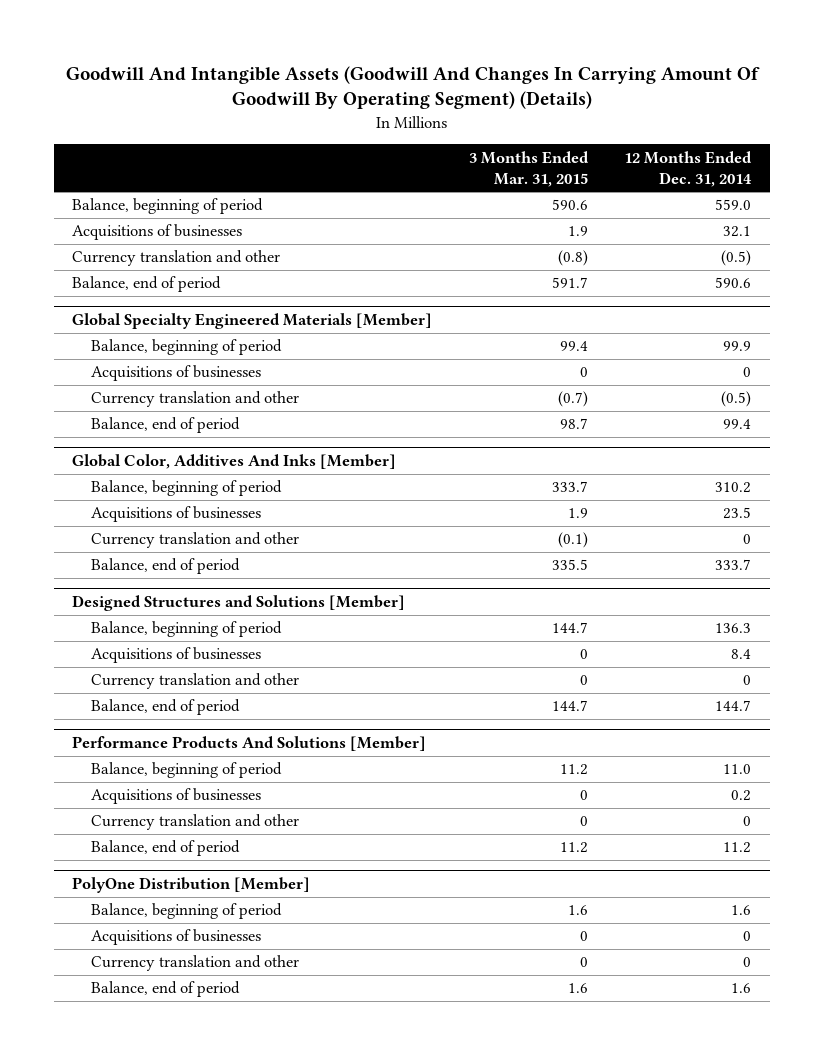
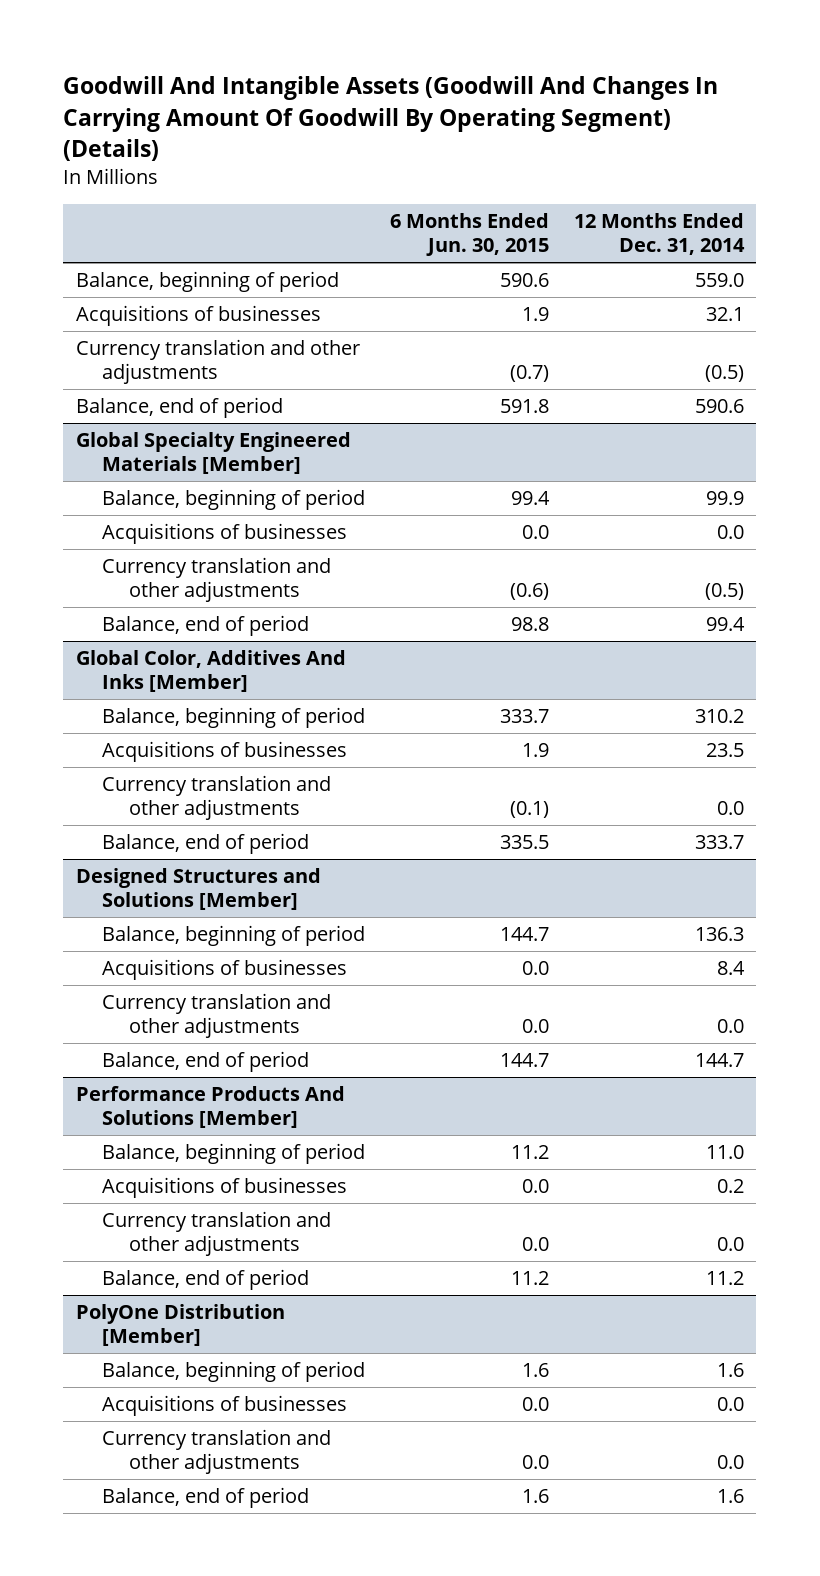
- | 3 Months Ended Mar. 31, 2015 | 12 Months Ended Dec. 31, 2014
+ | 6 Months Ended Jun. 30, 2015 | 12 Months Ended Dec. 31, 2014
- Currency translation and other | (0.8) | (0.5)
+ Currency translation and other adjustments | (0.7) | (0.5)
@ Global Specialty Engineered Materials [Member]
- Acquisitions of businesses | 0 | 0
- Currency translation and other | (0.7) | (0.5)
+ Acquisitions of businesses | 0.0 | 0.0
+ Currency translation and other adjustments | (0.6) | (0.5)
@ Global Color, Additives And Inks [Member]
- Currency translation and other | (0.1) | 0
+ Currency translation and other adjustments | (0.1) | 0.0
@ Designed Structures and Solutions [Member]
- Currency translation and other | 0 | 0
+ Currency translation and other adjustments | 0.0 | 0.0
@ Performance Products And Solutions [Member]
- Currency translation and other | 0 | 0
+ Currency translation and other adjustments | 0.0 | 0.0
@ PolyOne Distribution [Member]
- Acquisitions of businesses | 0 | 0
- Currency translation and other | 0 | 0
+ Acquisitions of businesses | 0.0 | 0.0
+ Currency translation and other adjustments | 0.0 | 0.0

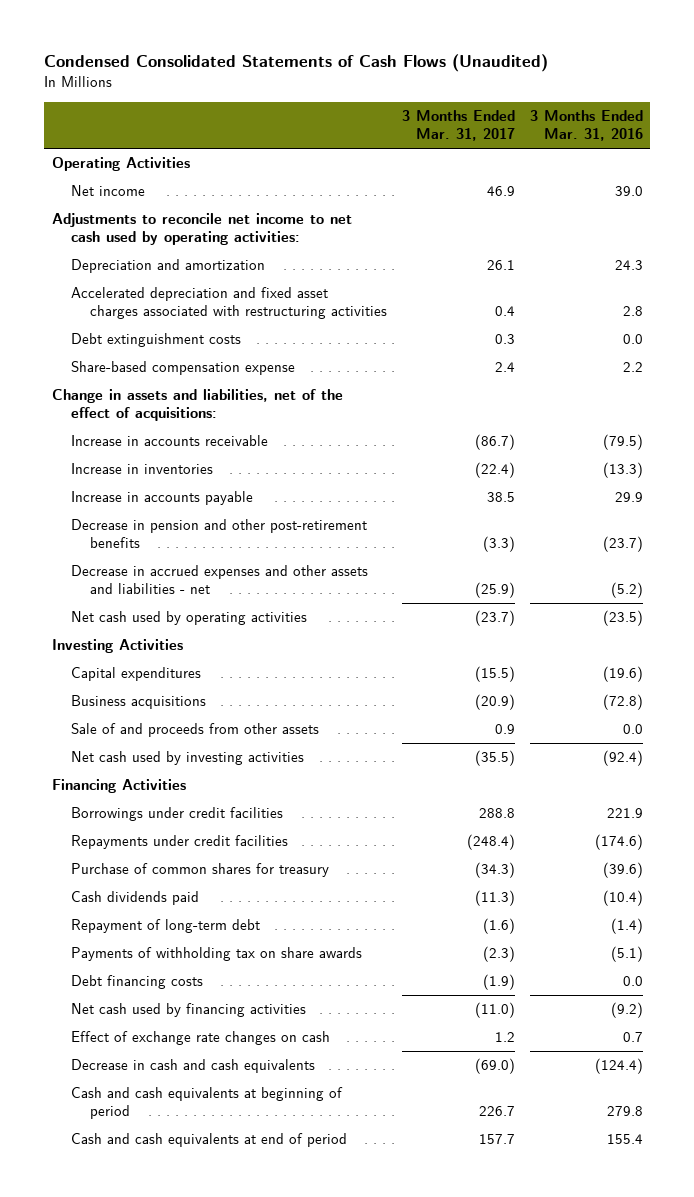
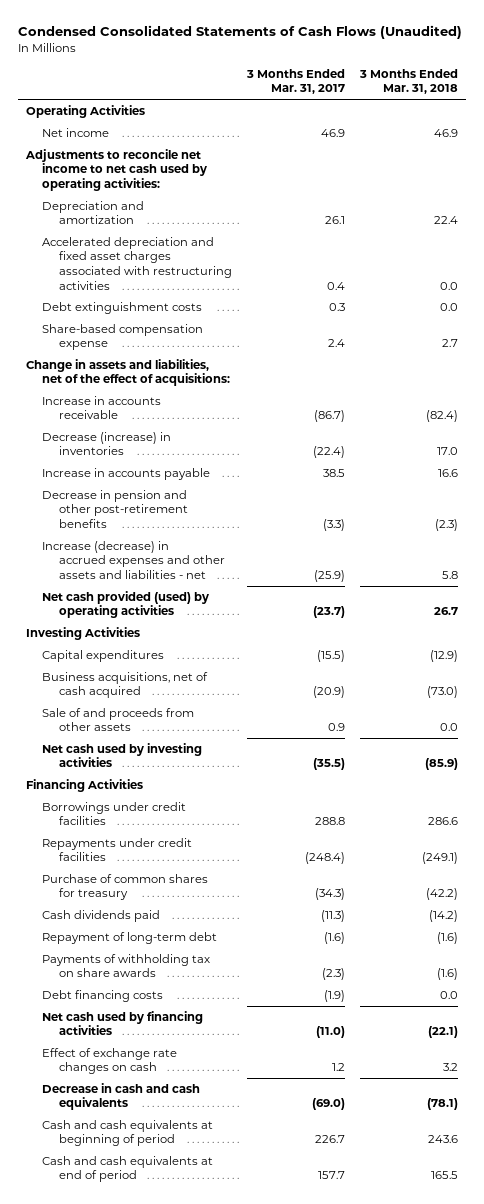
- | 3 Months Ended Mar. 31, 2017 | 3 Months Ended Mar. 31, 2016
+ | 3 Months Ended Mar. 31, 2017 | 3 Months Ended Mar. 31, 2018
- Increase in inventories | (22.4) | (13.3)
+ Decrease (increase) in inventories | (22.4) | 17.0
- Decrease in accrued expenses and other assets and liabilities - net | (25.9) | (5.2)
- Net cash used by operating activities | (23.7) | (23.5)
+ Increase (decrease) in accrued expenses and other assets and liabilities - net | (25.9) | 5.8
+ Net cash provided (used) by operating activities | (23.7) | 26.7
- Business acquisitions | (20.9) | (72.8)
+ Business acquisitions, net of cash acquired | (20.9) | (73.0)

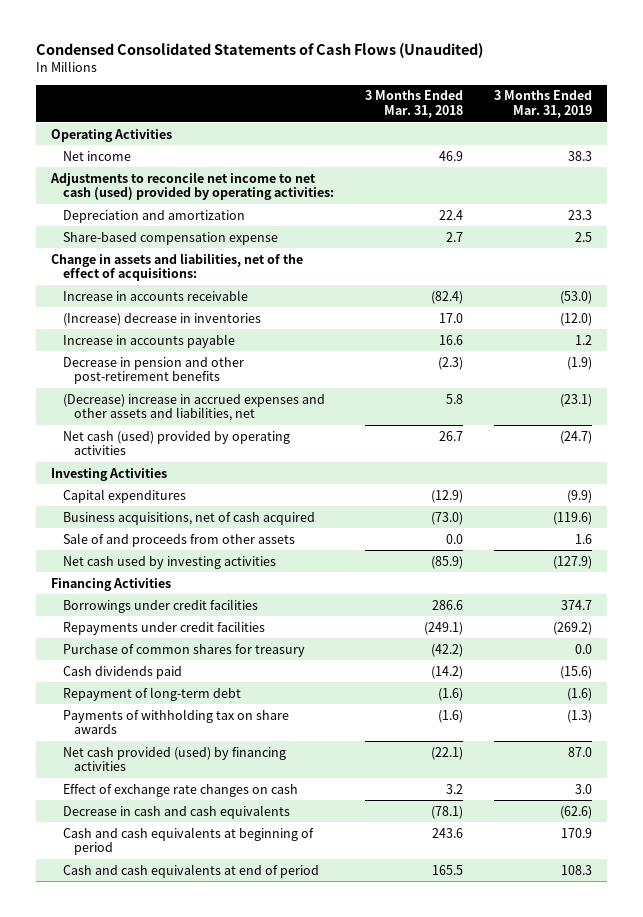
- | 3 Months Ended Mar. 31, 2017 | 3 Months Ended Mar. 31, 2018
+ | 3 Months Ended Mar. 31, 2018 | 3 Months Ended Mar. 31, 2019
- Adjustments to reconcile net income to net cash used by operating activities:
+ Adjustments to reconcile net income to net cash (used) provided by operating activities:
- Accelerated depreciation and fixed asset charges associated with restructuring activities | 0.4 | 0.0
- Debt extinguishment costs | 0.3 | 0.0
- Decrease (increase) in inventories | (22.4) | 17.0
+ (Increase) decrease in inventories | 17.0 | (12.0)
- Increase (decrease) in accrued expenses and other assets and liabilities - net | (25.9) | 5.8
- Net cash provided (used) by operating activities | (23.7) | 26.7
+ (Decrease) increase in accrued expenses and other assets and liabilities, net | 5.8 | (23.1)
+ Net cash (used) provided by operating activities | 26.7 | (24.7)
- Debt financing costs | (1.9) | 0.0
- Net cash used by financing activities | (11.0) | (22.1)
+ Net cash provided (used) by financing activities | (22.1) | 87.0

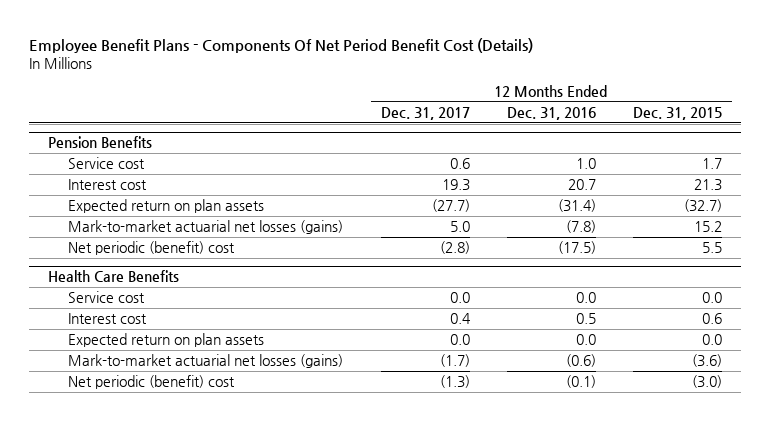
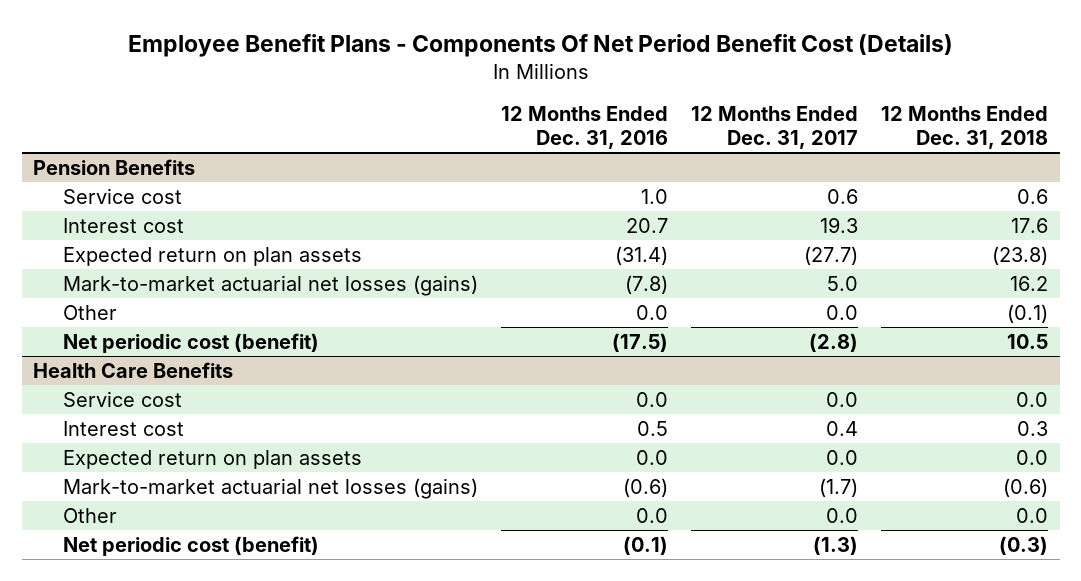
- | 12 Months Ended Dec. 31, 2017 | 12 Months Ended Dec. 31, 2016 | 12 Months Ended Dec. 31, 2015
+ | 12 Months Ended Dec. 31, 2016 | 12 Months Ended Dec. 31, 2017 | 12 Months Ended Dec. 31, 2018
@ Pension Benefits
- Net periodic (benefit) cost | (2.8) | (17.5) | 5.5
+ Other | 0.0 | 0.0 | (0.1)
+ Net periodic cost (benefit) | (17.5) | (2.8) | 10.5
@ Health Care Benefits
- Net periodic (benefit) cost | (1.3) | (0.1) | (3.0)
+ Other | 0.0 | 0.0 | 0.0
+ Net periodic cost (benefit) | (0.1) | (1.3) | (0.3)

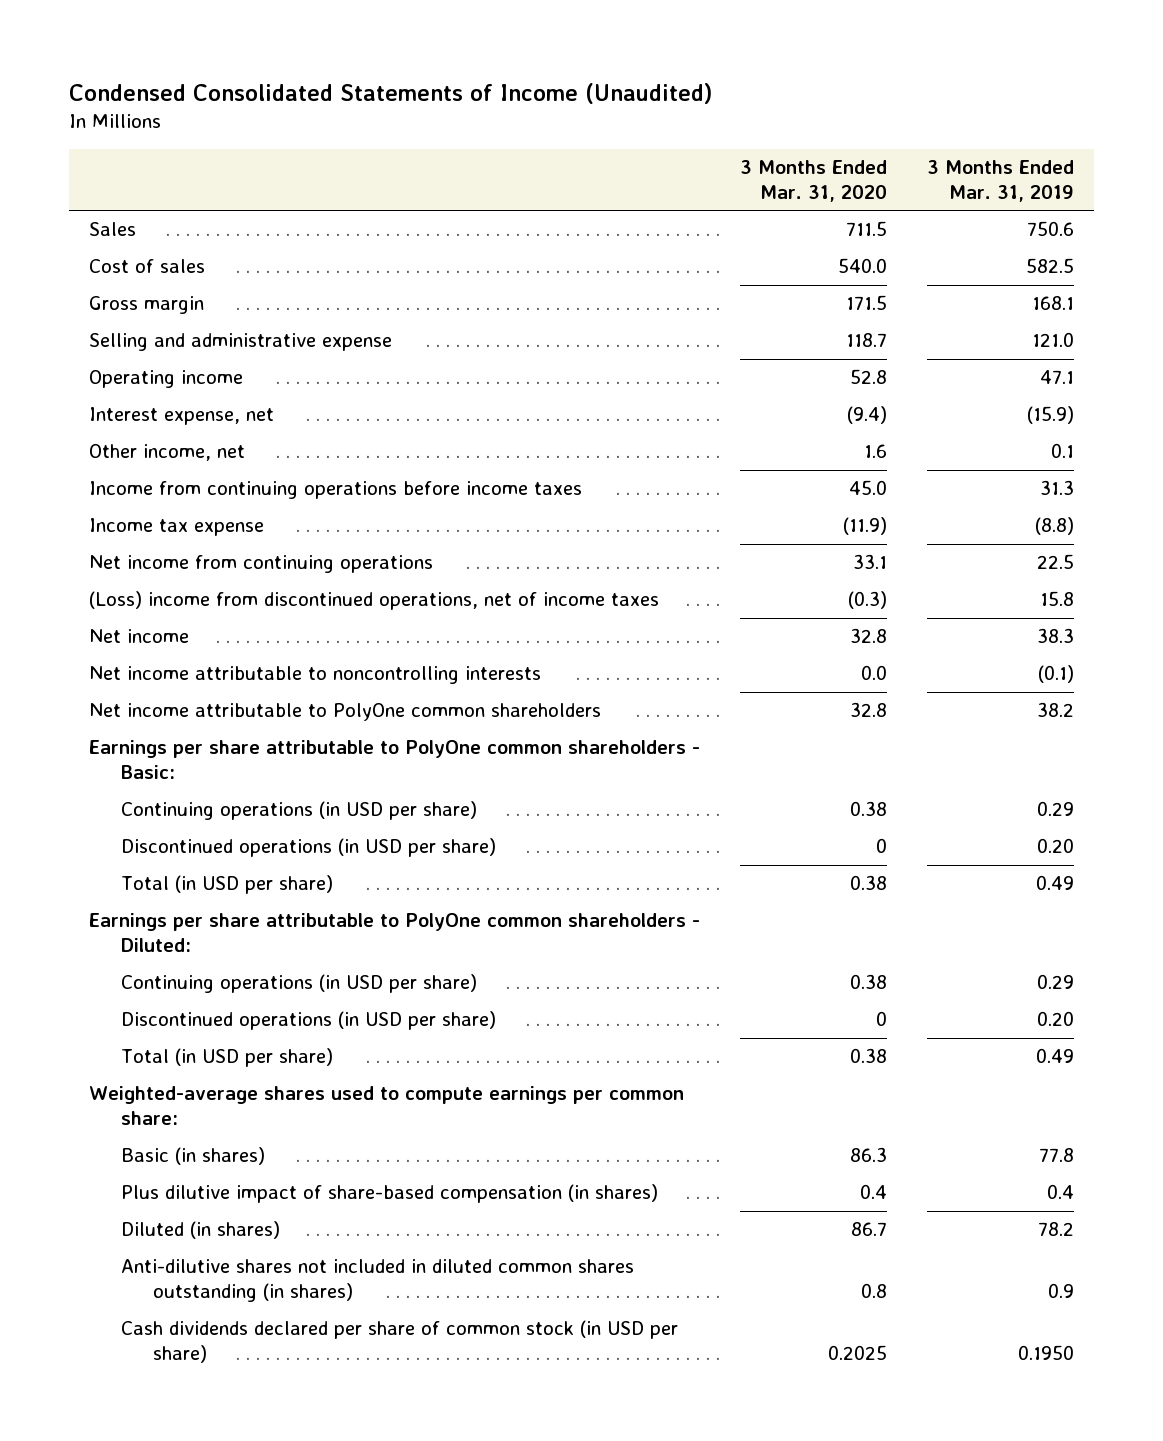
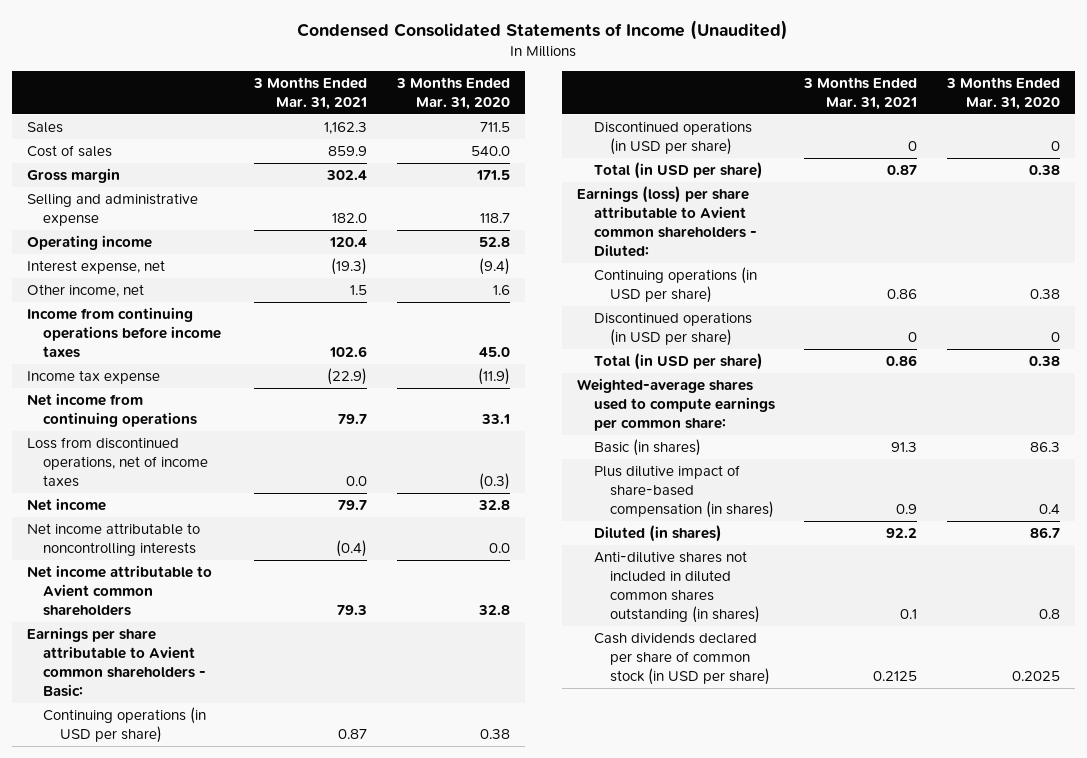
- | 3 Months Ended Mar. 31, 2020 | 3 Months Ended Mar. 31, 2019
+ | 3 Months Ended Mar. 31, 2021 | 3 Months Ended Mar. 31, 2020
- (Loss) income from discontinued operations, net of income taxes | (0.3) | 15.8
+ Loss from discontinued operations, net of income taxes | 0.0 | (0.3)
- Net income attributable to PolyOne common shareholders | 32.8 | 38.2
- Earnings per share attributable to PolyOne common shareholders - Basic:
+ Net income attributable to Avient common shareholders | 79.3 | 32.8
+ Earnings per share attributable to Avient common shareholders - Basic:
- Earnings per share attributable to PolyOne common shareholders - Diluted:
+ Earnings (loss) per share attributable to Avient common shareholders - Diluted:

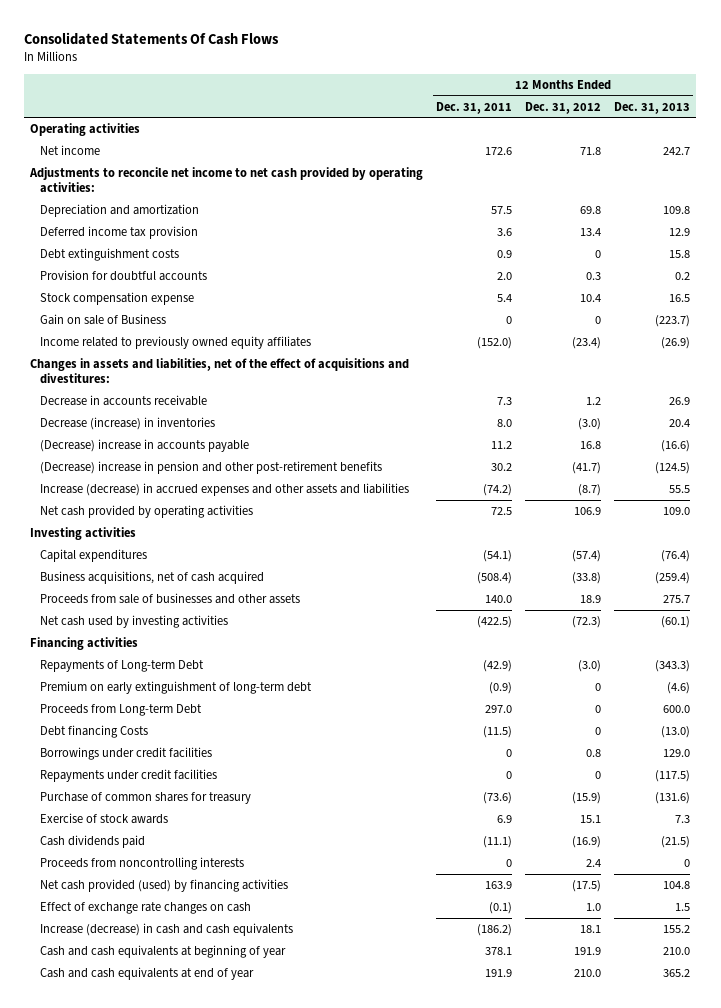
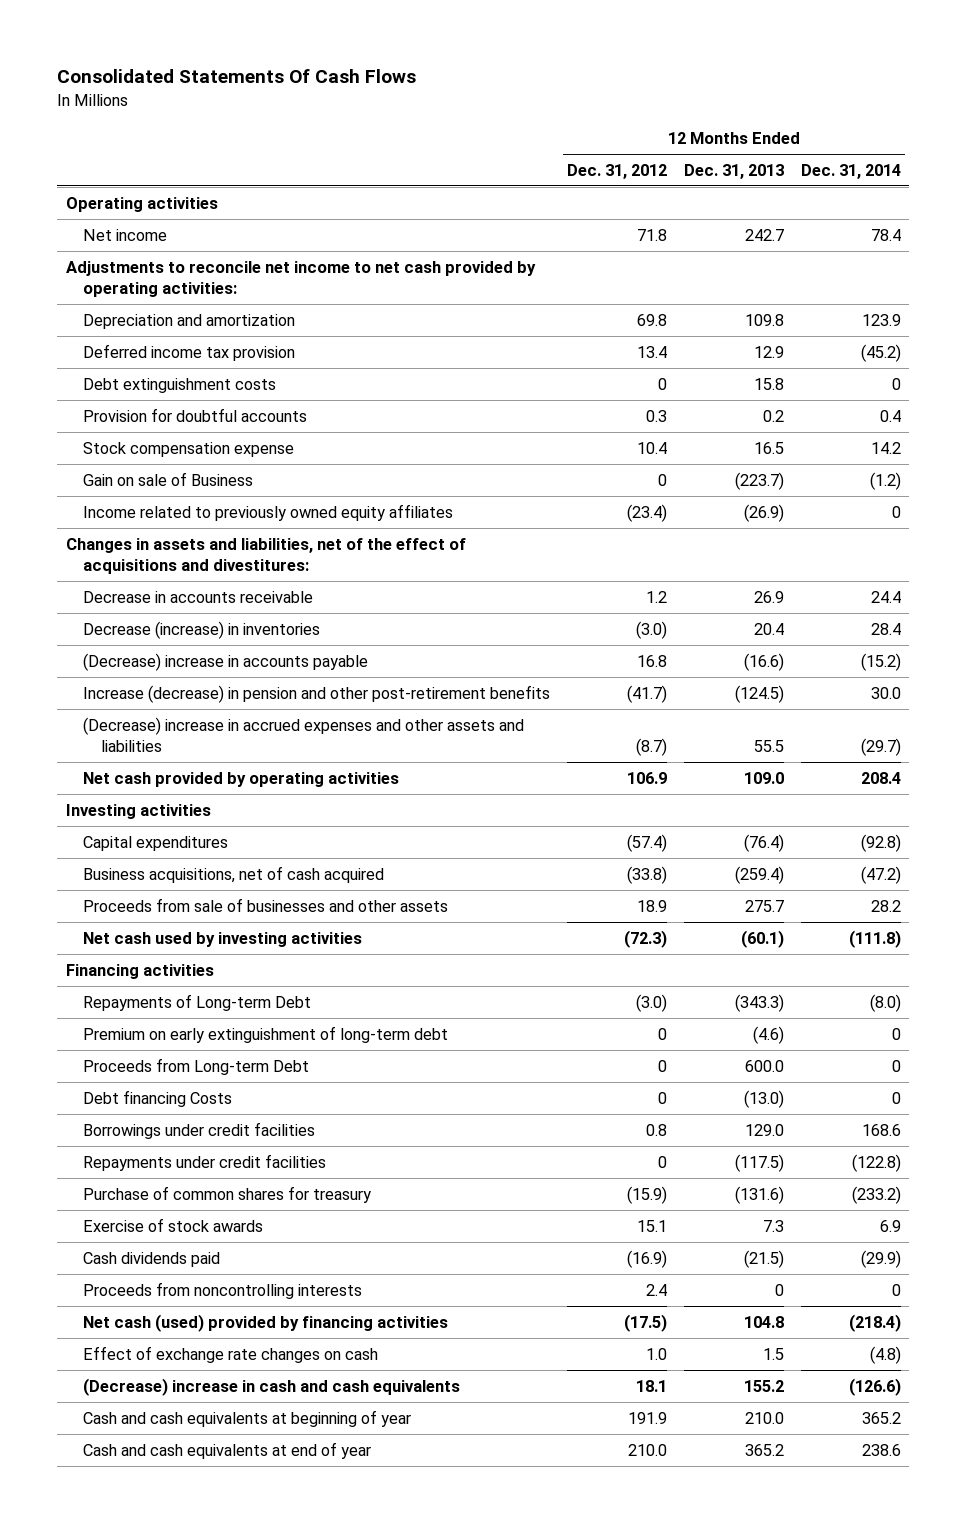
- | 12 Months Ended Dec. 31, 2011 | 12 Months Ended Dec. 31, 2012 | 12 Months Ended Dec. 31, 2013
+ | 12 Months Ended Dec. 31, 2012 | 12 Months Ended Dec. 31, 2013 | 12 Months Ended Dec. 31, 2014
- (Decrease) increase in pension and other post-retirement benefits | 30.2 | (41.7) | (124.5)
- Increase (decrease) in accrued expenses and other assets and liabilities | (74.2) | (8.7) | 55.5
+ Increase (decrease) in pension and other post-retirement benefits | (41.7) | (124.5) | 30.0
+ (Decrease) increase in accrued expenses and other assets and liabilities | (8.7) | 55.5 | (29.7)
- Net cash provided (used) by financing activities | 163.9 | (17.5) | 104.8
+ Net cash (used) provided by financing activities | (17.5) | 104.8 | (218.4)
- Increase (decrease) in cash and cash equivalents | (186.2) | 18.1 | 155.2
+ (Decrease) increase in cash and cash equivalents | 18.1 | 155.2 | (126.6)

